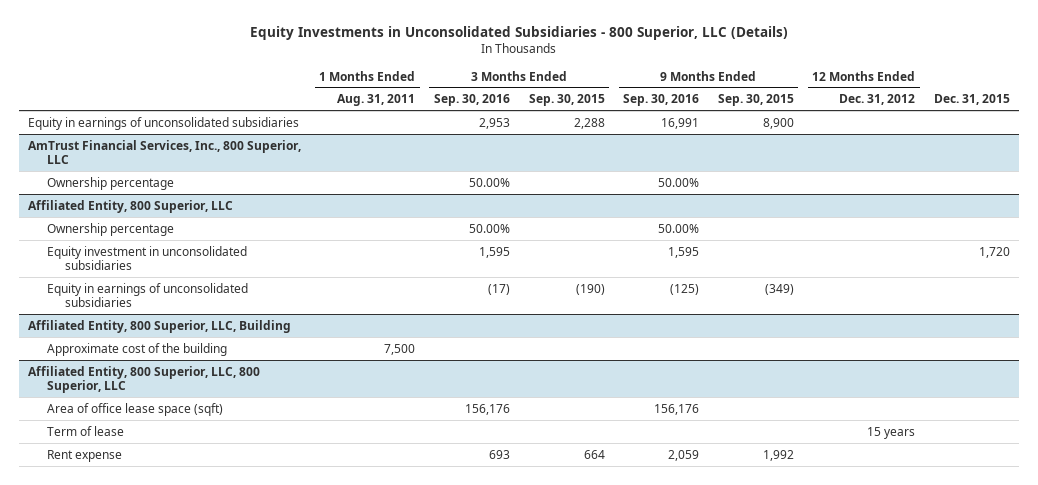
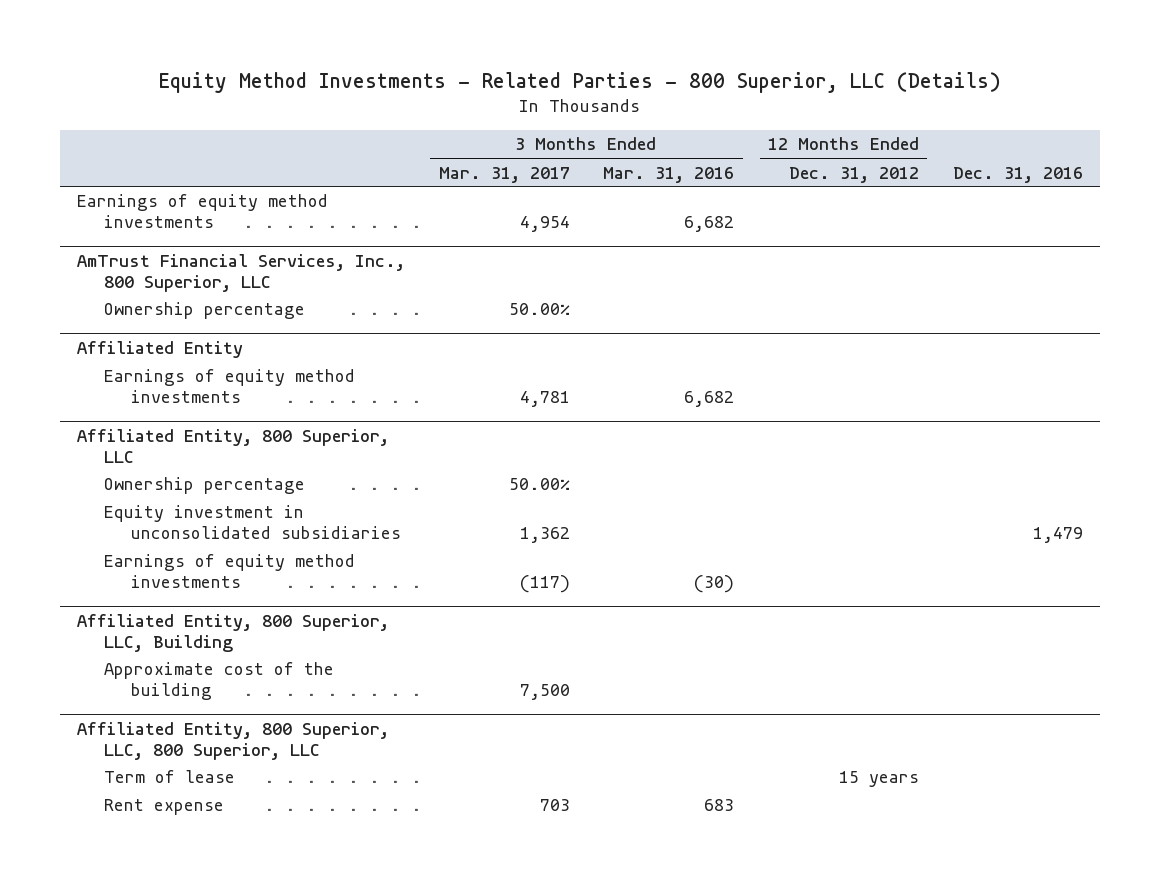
- Equity Investments in Unconsolidated Subsidiaries - 800 Superior, LLC (Details)
+ Equity Method Investments - Related Parties - 800 Superior, LLC (Details)
- | 1 Months Ended Aug. 31, 2011 | 3 Months Ended Sep. 30, 2016 | 3 Months Ended Sep. 30, 2015 | 9 Months Ended Sep. 30, 2016 | 9 Months Ended Sep. 30, 2015 | 12 Months Ended Dec. 31, 2012 | Dec. 31, 2015
+ | 3 Months Ended Mar. 31, 2017 | 3 Months Ended Mar. 31, 2016 | 12 Months Ended Dec. 31, 2012 | Dec. 31, 2016
- Equity in earnings of unconsolidated subsidiaries | | 2,953 | 2,288 | 16,991 | 8,900 | |
+ Earnings of equity method investments | 4,954 | 6,682 | |
+ Affiliated Entity
+ Earnings of equity method investments | 4,781 | 6,682 | |
@ Affiliated Entity, 800 Superior, LLC
- Equity in earnings of unconsolidated subsidiaries | | (17) | (190) | (125) | (349) | |
+ Earnings of equity method investments | (117) | (30) | |
@ Affiliated Entity, 800 Superior, LLC, 800 Superior, LLC
- Area of office lease space (sqft) | | 156,176 | | 156,176 | | |

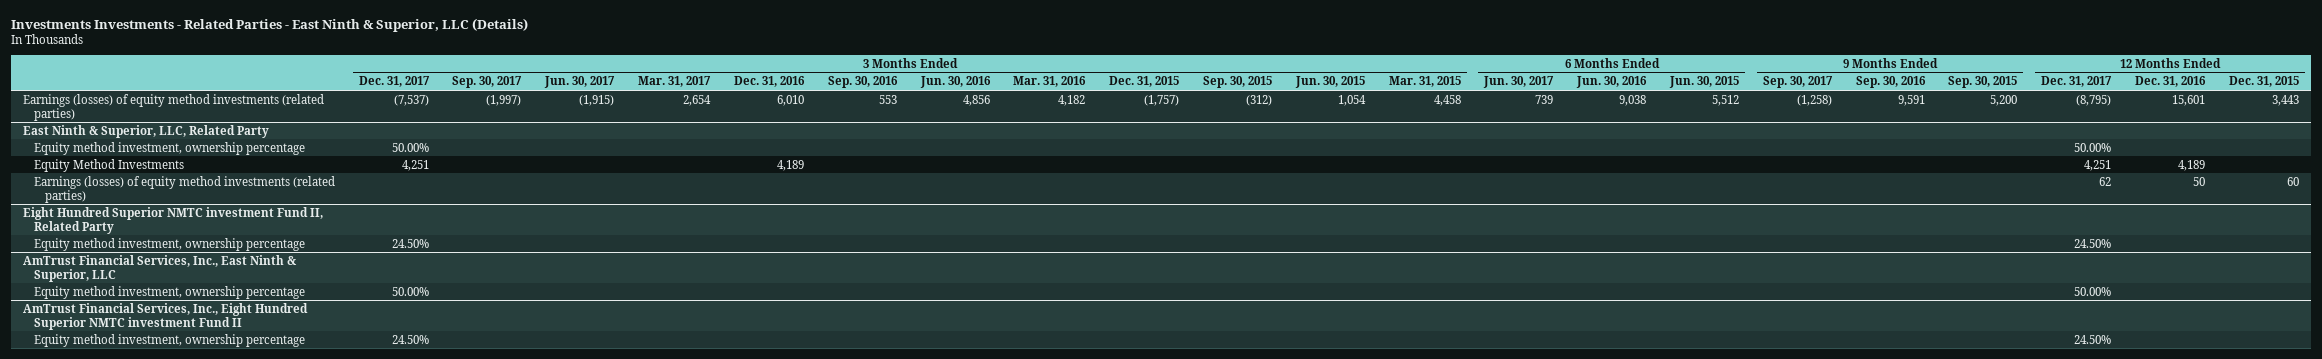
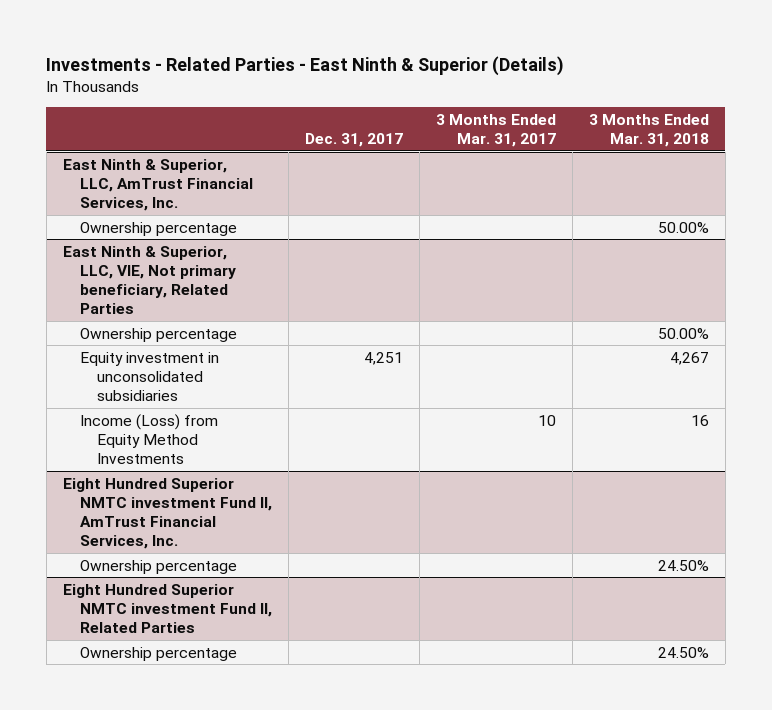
- Investments Investments - Related Parties - East Ninth & Superior, LLC (Details)
+ Investments - Related Parties - East Ninth & Superior (Details)
- | 3 Months Ended Dec. 31, 2017 | 3 Months Ended Sep. 30, 2017 | 3 Months Ended Jun. 30, 2017 | 3 Months Ended Mar. 31, 2017 | 3 Months Ended Dec. 31, 2016 | 3 Months Ended Sep. 30, 2016 | 3 Months Ended Jun. 30, 2016 | 3 Months Ended Mar. 31, 2016 | 3 Months Ended Dec. 31, 2015 | 3 Months Ended Sep. 30, 2015 | 3 Months Ended Jun. 30, 2015 | 3 Months Ended Mar. 31, 2015 | 6 Months Ended Jun. 30, 2017 | 6 Months Ended Jun. 30, 2016 | 6 Months Ended Jun. 30, 2015 | 9 Months Ended Sep. 30, 2017 | 9 Months Ended Sep. 30, 2016 | 9 Months Ended Sep. 30, 2015 | 12 Months Ended Dec. 31, 2017 | 12 Months Ended Dec. 31, 2016 | 12 Months Ended Dec. 31, 2015
+ | Dec. 31, 2017 | 3 Months Ended Mar. 31, 2017 | 3 Months Ended Mar. 31, 2018
- Earnings (losses) of equity method investments (related parties) | (7,537) | (1,997) | (1,915) | 2,654 | 6,010 | 553 | 4,856 | 4,182 | (1,757) | (312) | 1,054 | 4,458 | 739 | 9,038 | 5,512 | (1,258) | 9,591 | 5,200 | (8,795) | 15,601 | 3,443
- East Ninth & Superior, LLC, Related Party
- Equity method investment, ownership percentage | 50.00% | | | | | | | | | | | | | | | | | | 50.00% | |
- Equity Method Investments | 4,251 | | | | 4,189 | | | | | | | | | | | | | | 4,251 | 4,189 |
- Earnings (losses) of equity method investments (related parties) | | | | | | | | | | | | | | | | | | | 62 | 50 | 60
- Eight Hundred Superior NMTC investment Fund II, Related Party
- Equity method investment, ownership percentage | 24.50% | | | | | | | | | | | | | | | | | | 24.50% | |
- AmTrust Financial Services, Inc., East Ninth & Superior, LLC
- Equity method investment, ownership percentage | 50.00% | | | | | | | | | | | | | | | | | | 50.00% | |
- AmTrust Financial Services, Inc., Eight Hundred Superior NMTC investment Fund II
- Equity method investment, ownership percentage | 24.50% | | | | | | | | | | | | | | | | | | 24.50% | |
+ East Ninth & Superior, LLC, AmTrust Financial Services, Inc.
+ Ownership percentage | | | 50.00%
+ East Ninth & Superior, LLC, VIE, Not primary beneficiary, Related Parties
+ Ownership percentage | | | 50.00%
+ Equity investment in unconsolidated subsidiaries | 4,251 | | 4,267
+ Income (Loss) from Equity Method Investments | | 10 | 16
+ Eight Hundred Superior NMTC investment Fund II, AmTrust Financial Services, Inc.
+ Ownership percentage | | | 24.50%
+ Eight Hundred Superior NMTC investment Fund II, Related Parties
+ Ownership percentage | | | 24.50%

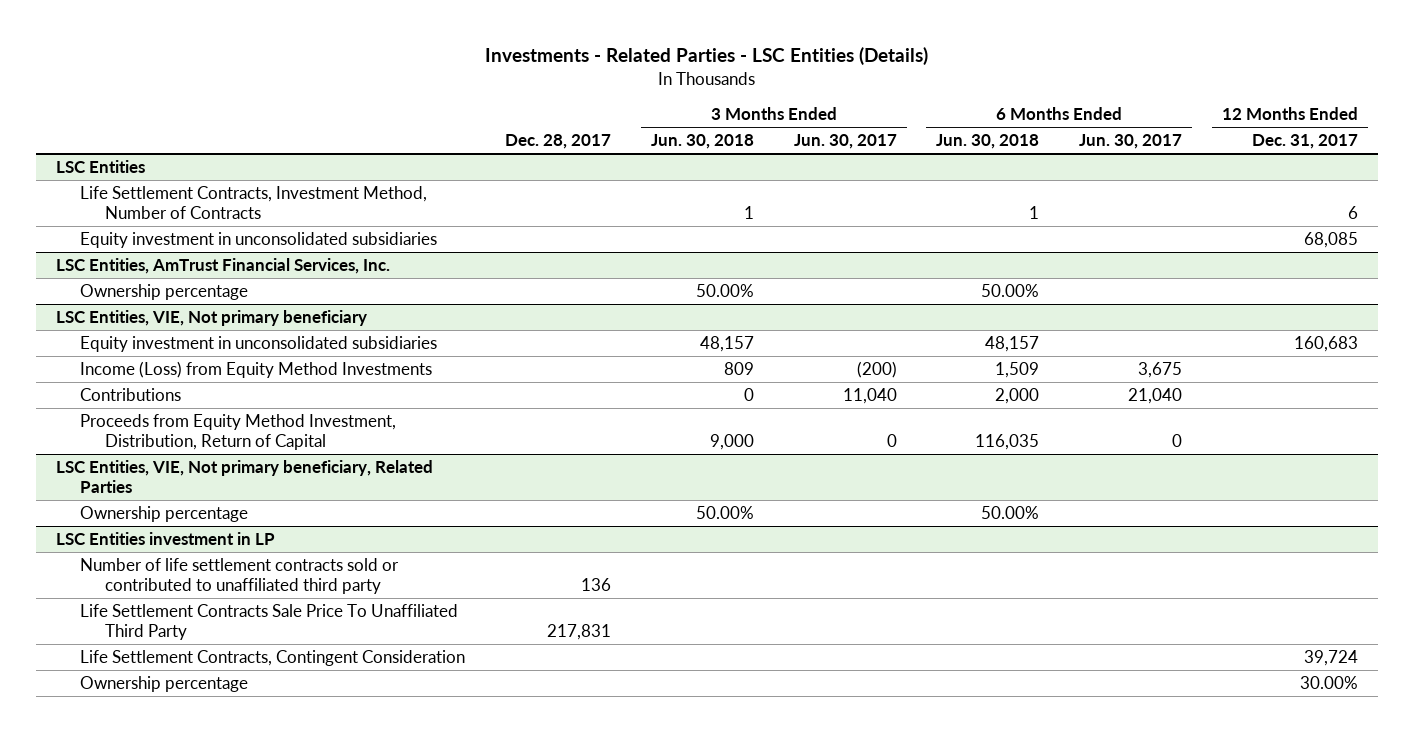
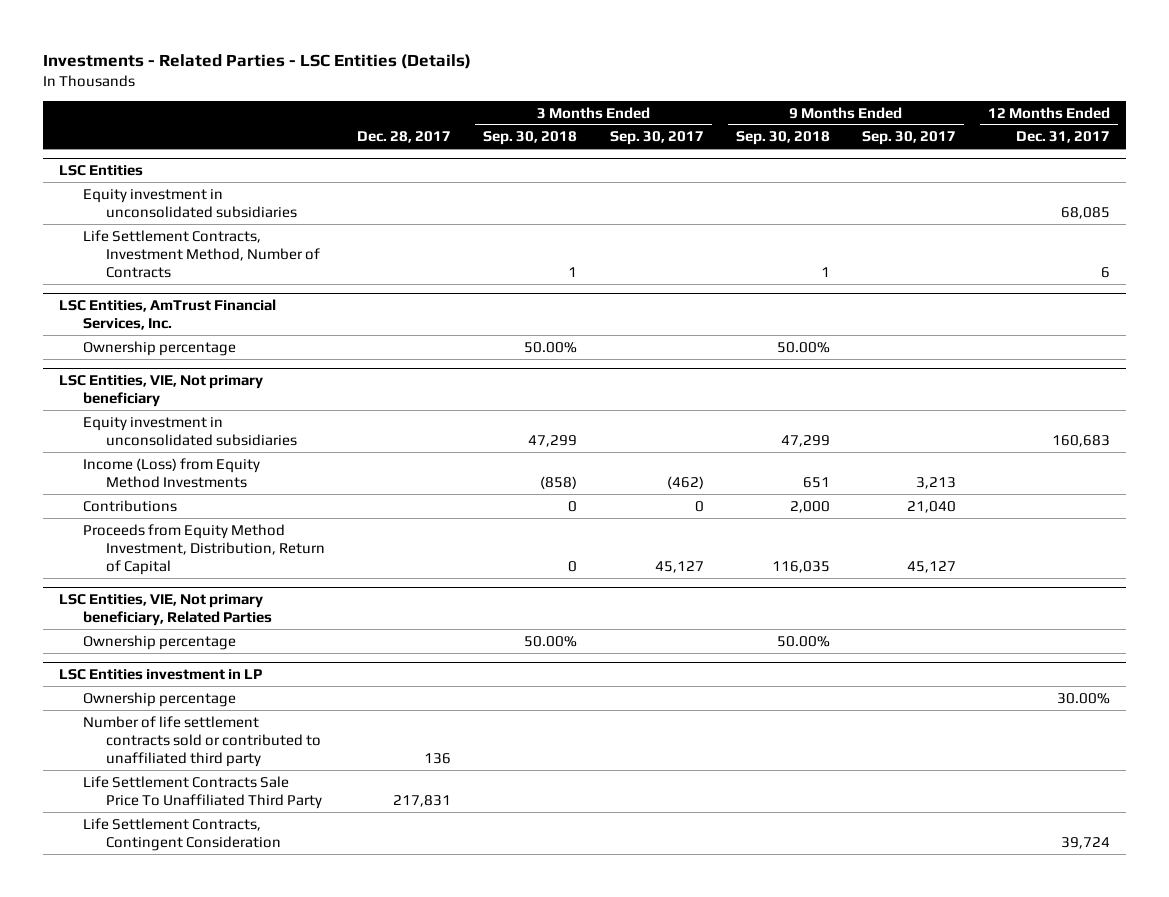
- | Dec. 28, 2017 | 3 Months Ended Jun. 30, 2018 | 3 Months Ended Jun. 30, 2017 | 6 Months Ended Jun. 30, 2018 | 6 Months Ended Jun. 30, 2017 | 12 Months Ended Dec. 31, 2017
+ | Dec. 28, 2017 | 3 Months Ended Sep. 30, 2018 | 3 Months Ended Sep. 30, 2017 | 9 Months Ended Sep. 30, 2018 | 9 Months Ended Sep. 30, 2017 | 12 Months Ended Dec. 31, 2017
@ LSC Entities
moved down: Life Settlement Contracts, Investment Method, Number of Contracts | | 1 | | 1 | | 6
@ LSC Entities investment in LP
moved up: Ownership percentage | | | | | | 30.00%

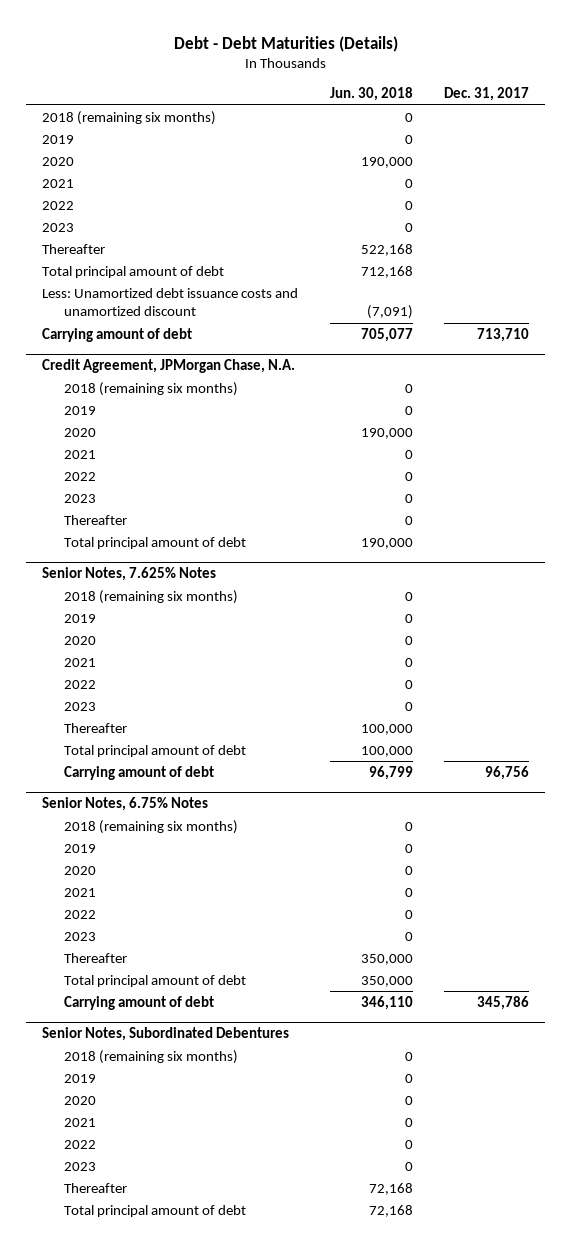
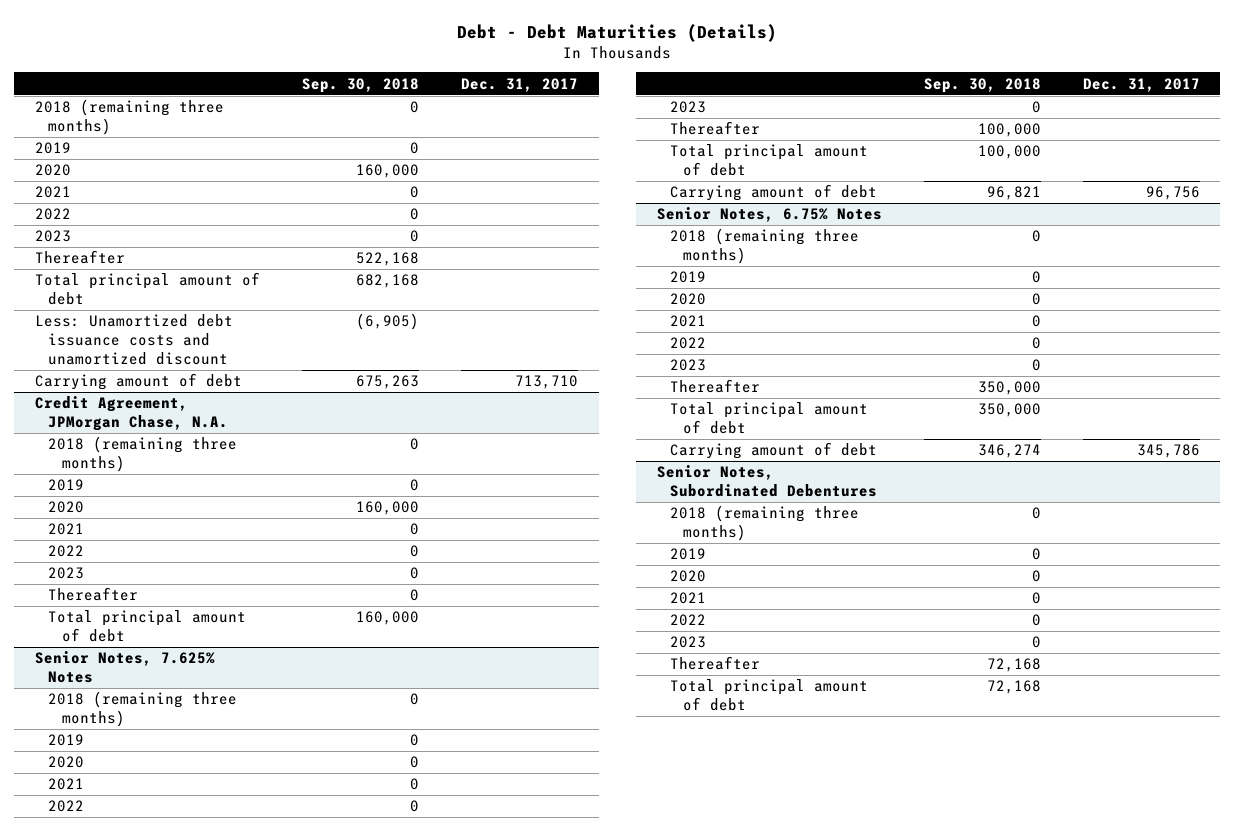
- | Jun. 30, 2018 | Dec. 31, 2017
+ | Sep. 30, 2018 | Dec. 31, 2017
- 2018 (remaining six months) | 0 |
+ 2018 (remaining three months) | 0 |
@ Credit Agreement, JPMorgan Chase, N.A.
- 2018 (remaining six months) | 0 |
+ 2018 (remaining three months) | 0 |
@ Senior Notes, 7.625% Notes
- 2018 (remaining six months) | 0 |
+ 2018 (remaining three months) | 0 |
@ Senior Notes, 6.75% Notes
- 2018 (remaining six months) | 0 |
+ 2018 (remaining three months) | 0 |
@ Senior Notes, Subordinated Debentures
- 2018 (remaining six months) | 0 |
+ 2018 (remaining three months) | 0 |

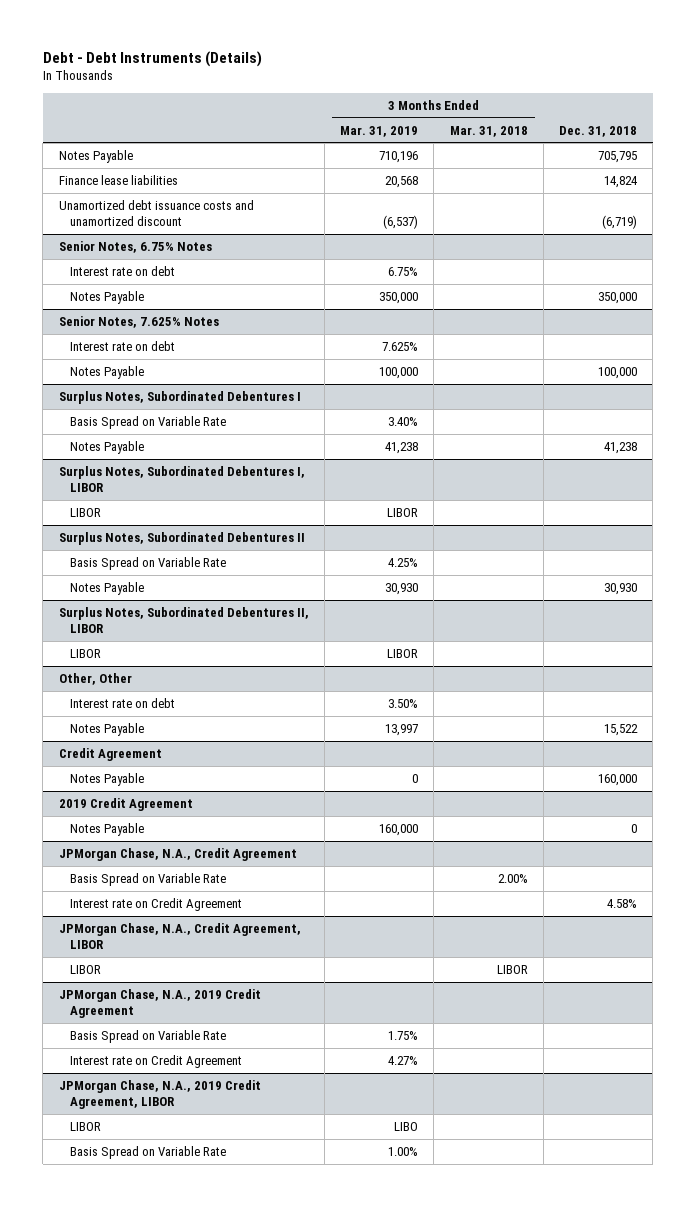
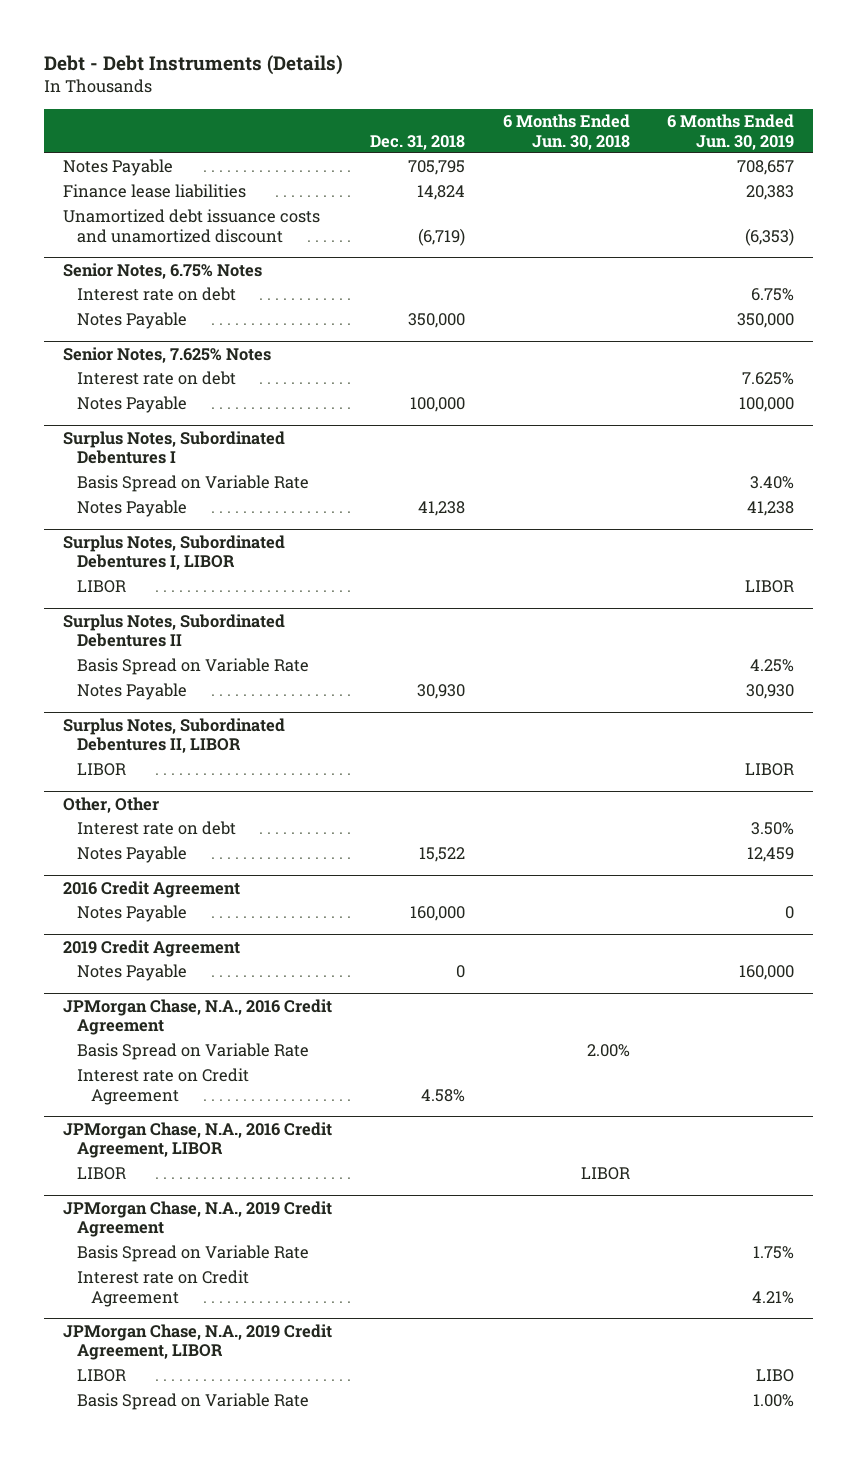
- | 3 Months Ended Mar. 31, 2019 | 3 Months Ended Mar. 31, 2018 | Dec. 31, 2018
+ | Dec. 31, 2018 | 6 Months Ended Jun. 30, 2018 | 6 Months Ended Jun. 30, 2019
- Credit Agreement
+ 2016 Credit Agreement
- JPMorgan Chase, N.A., Credit Agreement
+ JPMorgan Chase, N.A., 2016 Credit Agreement
- JPMorgan Chase, N.A., Credit Agreement, LIBOR
+ JPMorgan Chase, N.A., 2016 Credit Agreement, LIBOR

